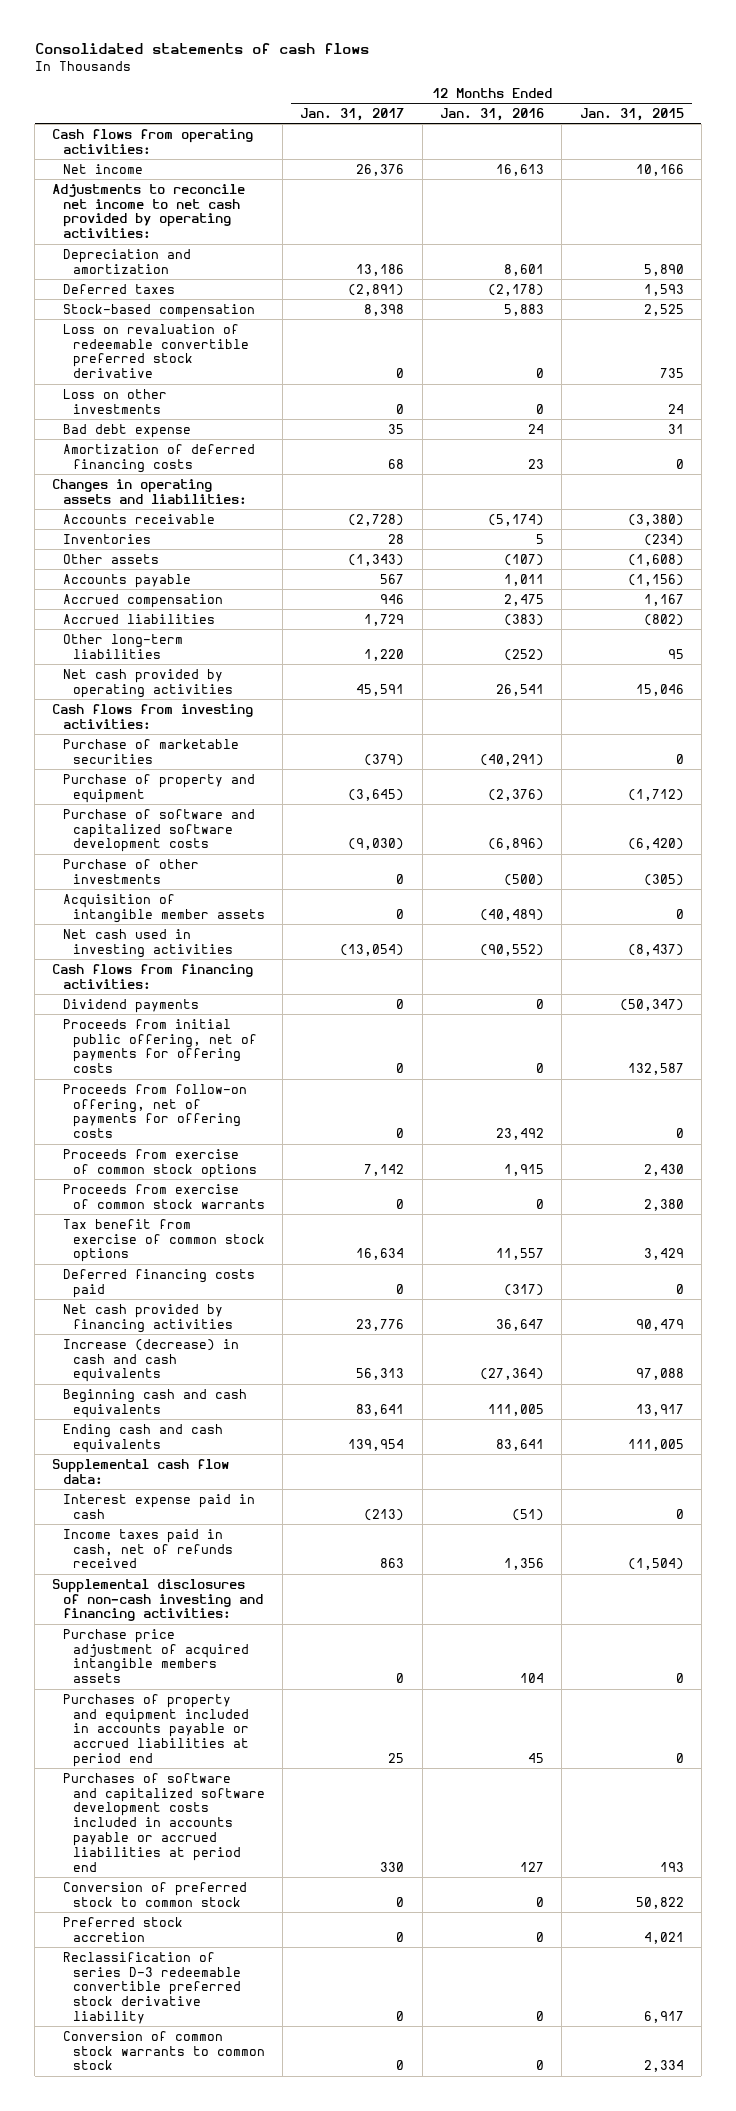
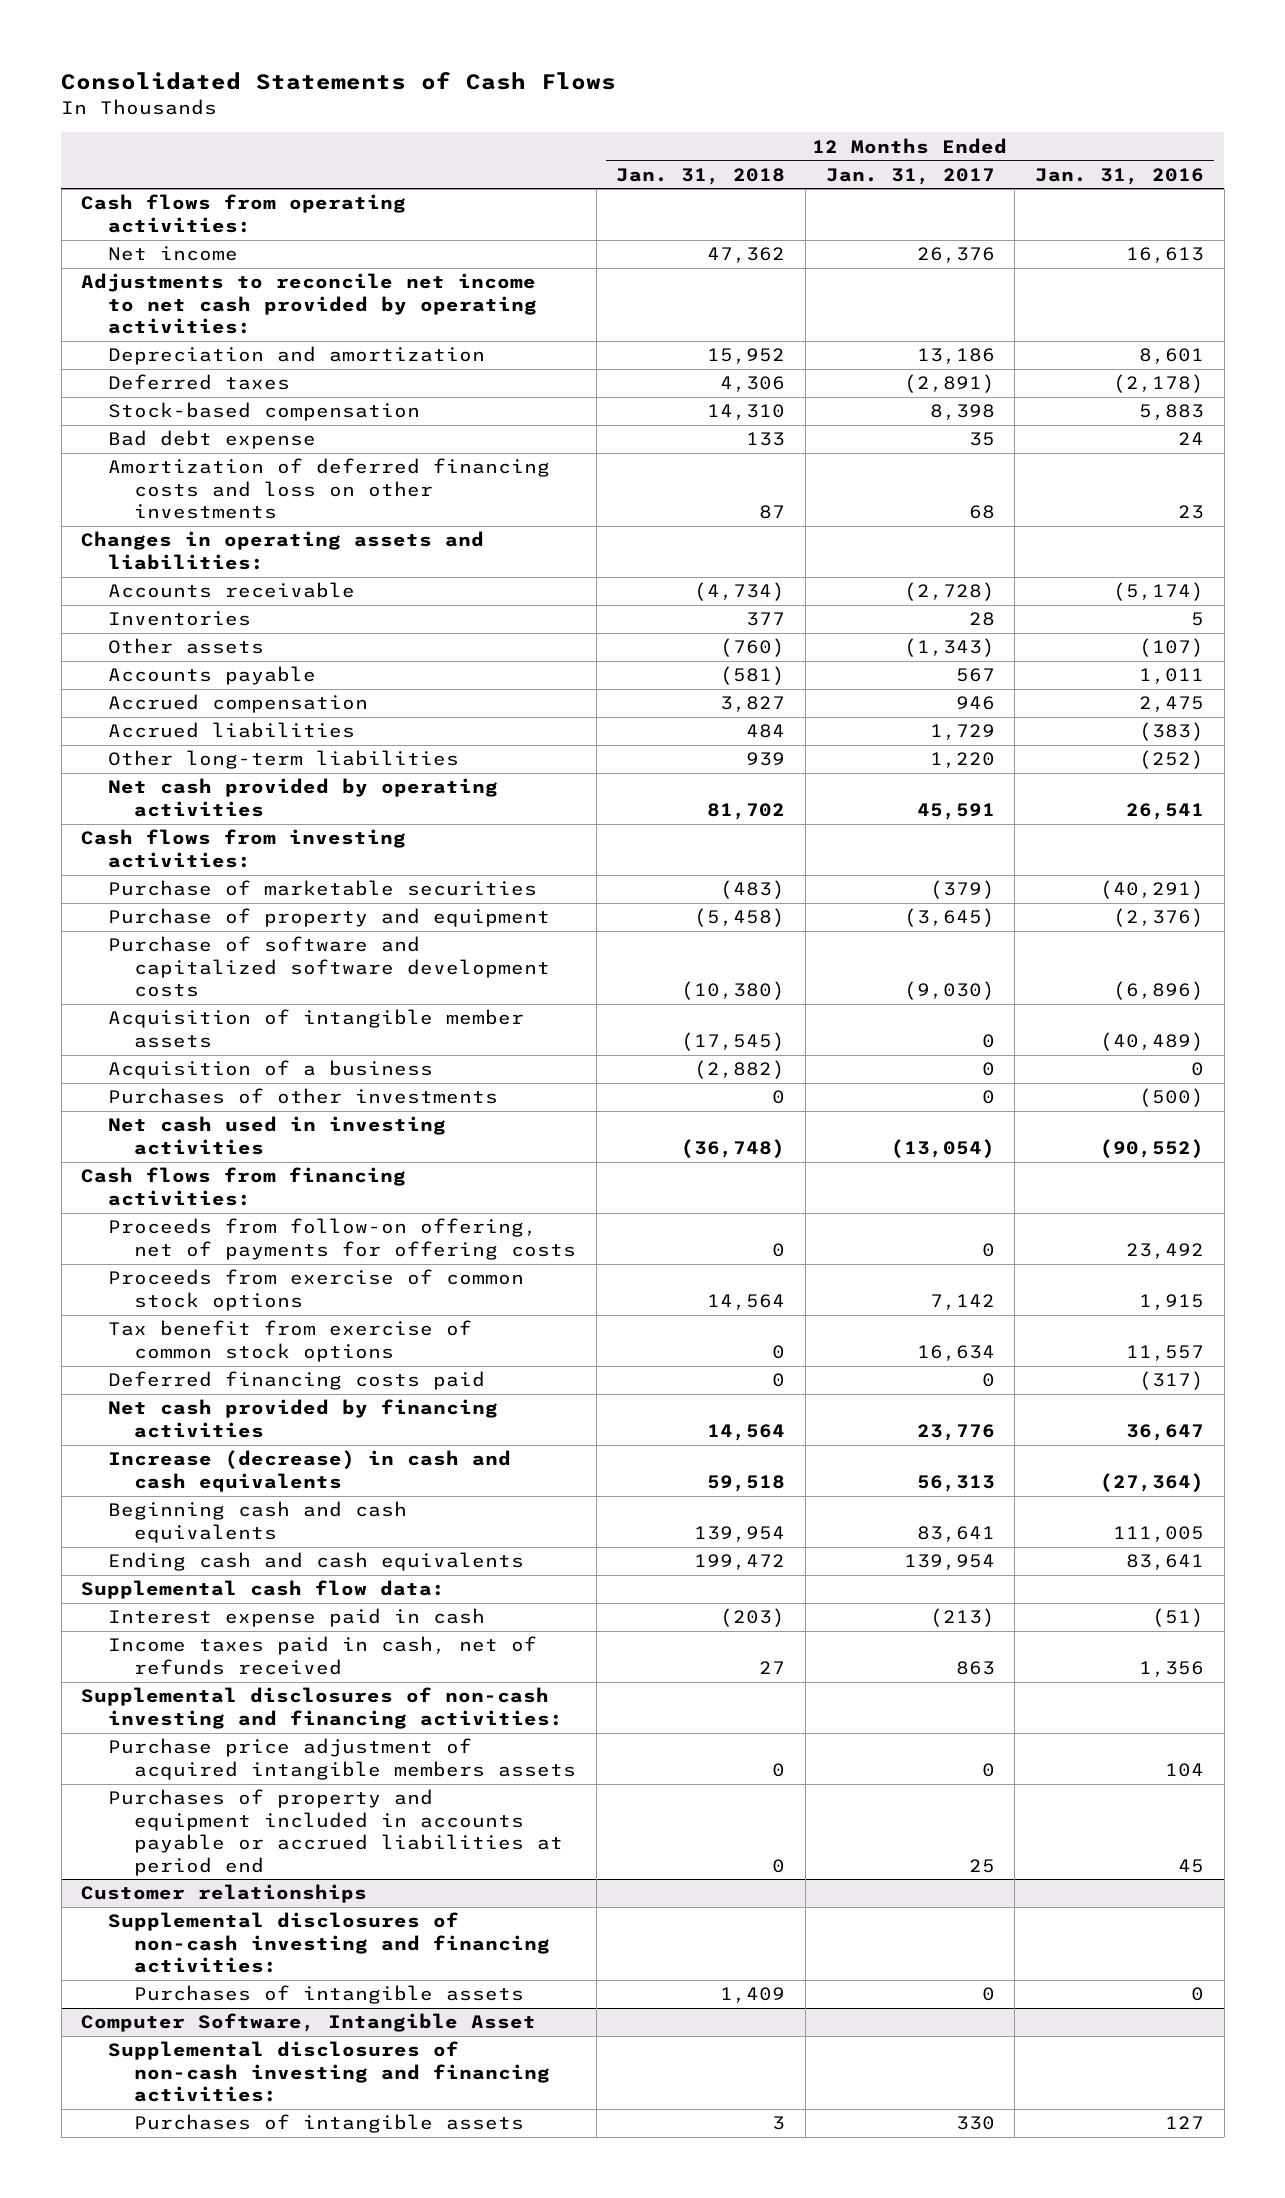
- Consolidated statements of cash flows
+ Consolidated Statements of Cash Flows
- | 12 Months Ended Jan. 31, 2017 | 12 Months Ended Jan. 31, 2016 | 12 Months Ended Jan. 31, 2015
+ | 12 Months Ended Jan. 31, 2018 | 12 Months Ended Jan. 31, 2017 | 12 Months Ended Jan. 31, 2016
- Loss on revaluation of redeemable convertible preferred stock derivative | 0 | 0 | 735
- Loss on other investments | 0 | 0 | 24
- Amortization of deferred financing costs | 68 | 23 | 0
+ Amortization of deferred financing costs and loss on other investments | 87 | 68 | 23
- Purchase of other investments | 0 | (500) | (305)
+ Acquisition of a business | (2,882) | 0 | 0
+ Purchases of other investments | 0 | 0 | (500)
- Dividend payments | 0 | 0 | (50,347)
- Proceeds from initial public offering, net of payments for offering costs | 0 | 0 | 132,587
- Proceeds from exercise of common stock warrants | 0 | 0 | 2,380
- Purchases of software and capitalized software development costs included in accounts payable or accrued liabilities at period end | 330 | 127 | 193
- Conversion of preferred stock to common stock | 0 | 0 | 50,822
- Preferred stock accretion | 0 | 0 | 4,021
- Reclassification of series D-3 redeemable convertible preferred stock derivative liability | 0 | 0 | 6,917
- Conversion of common stock warrants to common stock | 0 | 0 | 2,334
+ Customer relationships
+ Supplemental disclosures of non-cash investing and financing activities:
+ Purchases of intangible assets | 1,409 | 0 | 0
+ Computer Software, Intangible Asset
+ Supplemental disclosures of non-cash investing and financing activities:
+ Purchases of intangible assets | 3 | 330 | 127

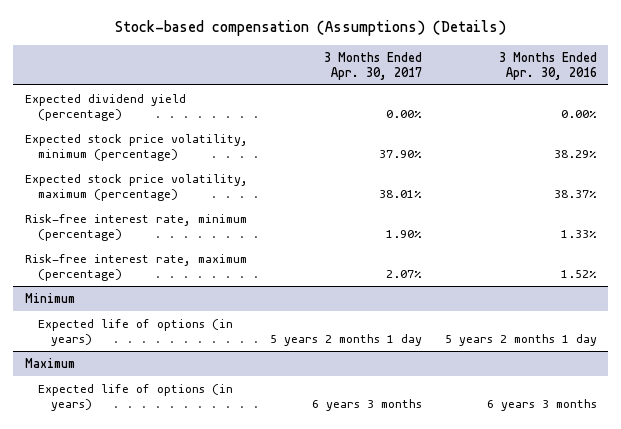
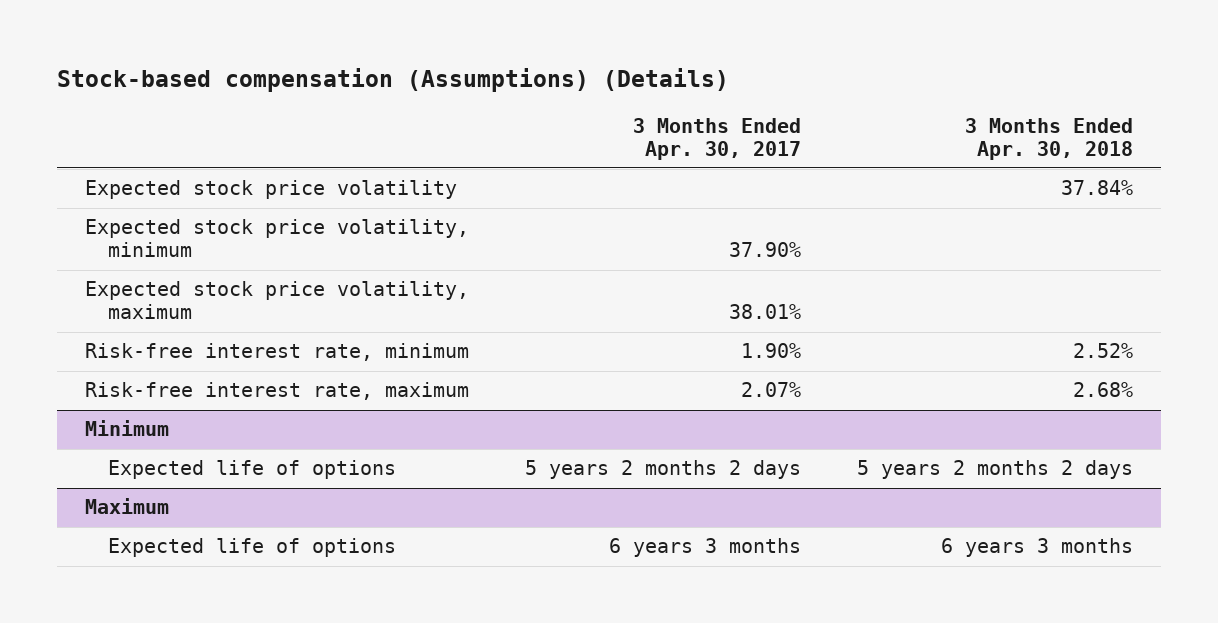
- | 3 Months Ended Apr. 30, 2017 | 3 Months Ended Apr. 30, 2016
+ | 3 Months Ended Apr. 30, 2017 | 3 Months Ended Apr. 30, 2018
- Expected dividend yield (percentage) | 0.00% | 0.00%
- Expected stock price volatility, minimum (percentage) | 37.90% | 38.29%
- Expected stock price volatility, maximum (percentage) | 38.01% | 38.37%
- Risk-free interest rate, minimum (percentage) | 1.90% | 1.33%
- Risk-free interest rate, maximum (percentage) | 2.07% | 1.52%
+ Expected stock price volatility | | 37.84%
+ Expected stock price volatility, minimum | 37.90% |
+ Expected stock price volatility, maximum | 38.01% |
+ Risk-free interest rate, minimum | 1.90% | 2.52%
+ Risk-free interest rate, maximum | 2.07% | 2.68%
@ Minimum
- Expected life of options (in years) | 5 years 2 months 1 day | 5 years 2 months 1 day
+ Expected life of options | 5 years 2 months 2 days | 5 years 2 months 2 days
@ Maximum
- Expected life of options (in years) | 6 years 3 months | 6 years 3 months
+ Expected life of options | 6 years 3 months | 6 years 3 months

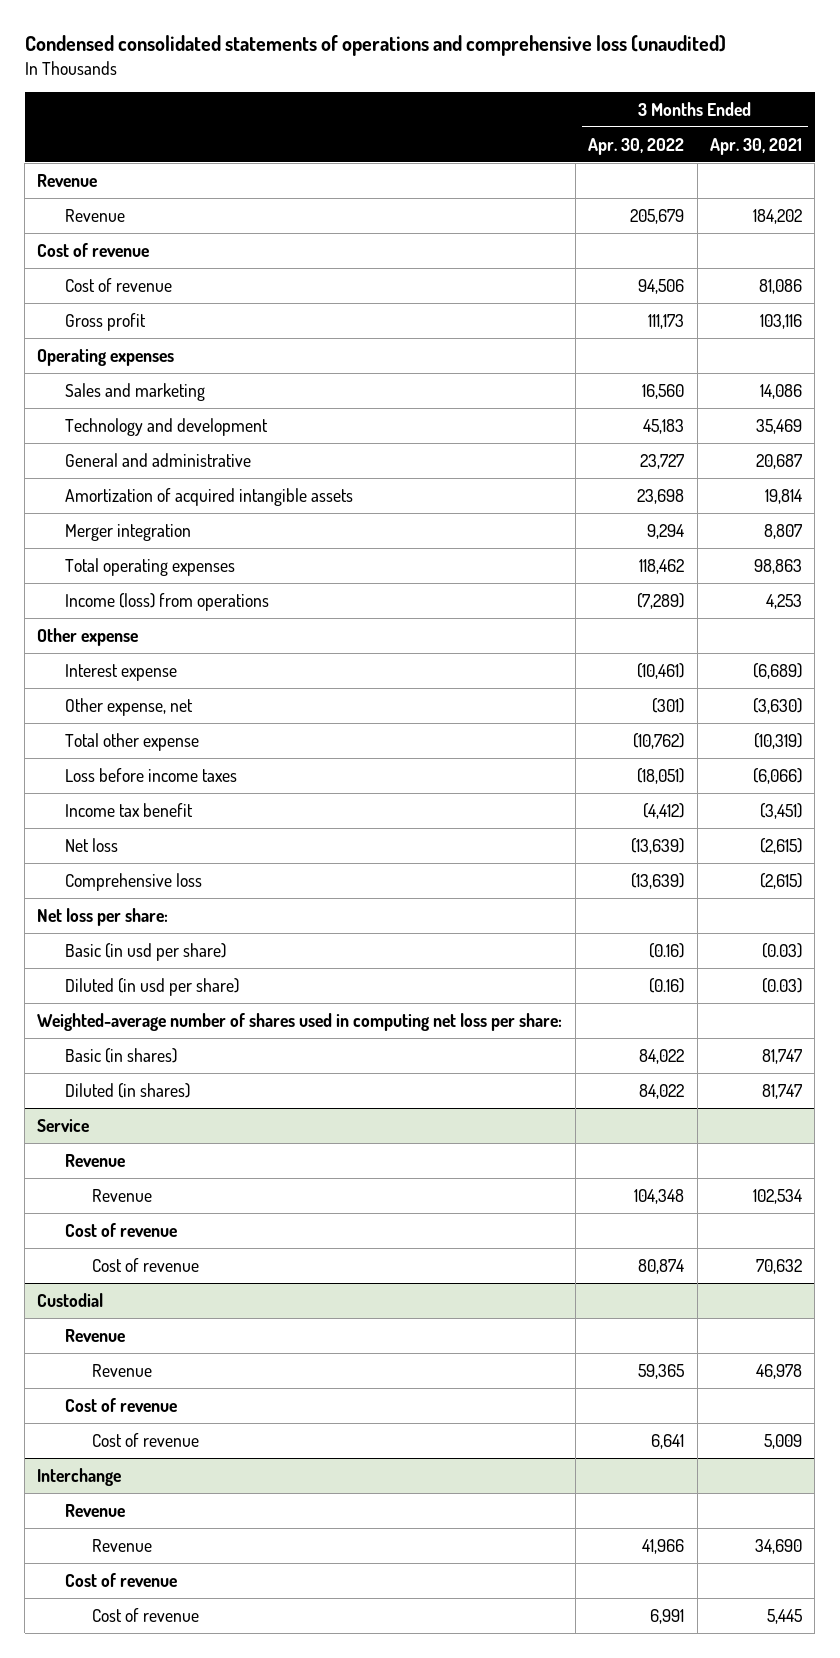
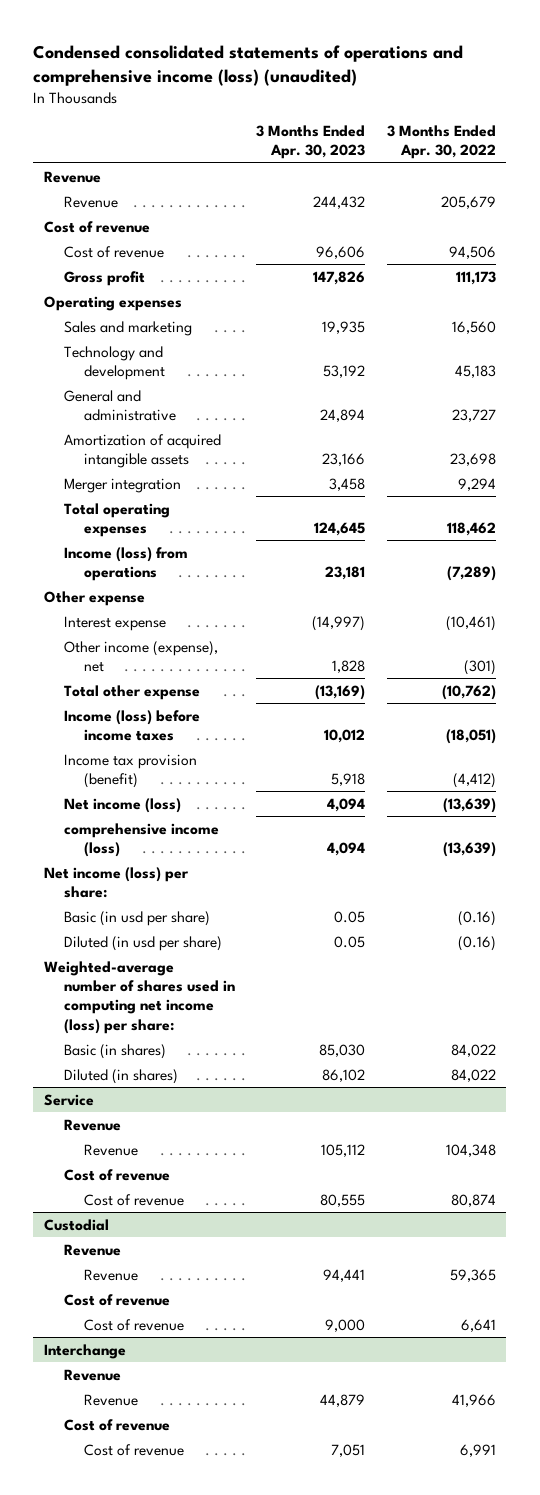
- Condensed consolidated statements of operations and comprehensive loss (unaudited)
+ Condensed consolidated statements of operations and comprehensive income (loss) (unaudited)
- | 3 Months Ended Apr. 30, 2022 | 3 Months Ended Apr. 30, 2021
+ | 3 Months Ended Apr. 30, 2023 | 3 Months Ended Apr. 30, 2022
- Other expense, net | (301) | (3,630)
+ Other income (expense), net | 1,828 | (301)
- Loss before income taxes | (18,051) | (6,066)
- Income tax benefit | (4,412) | (3,451)
- Net loss | (13,639) | (2,615)
- Comprehensive loss | (13,639) | (2,615)
- Net loss per share:
+ Income (loss) before income taxes | 10,012 | (18,051)
+ Income tax provision (benefit) | 5,918 | (4,412)
+ Net income (loss) | 4,094 | (13,639)
+ comprehensive income (loss) | 4,094 | (13,639)
+ Net income (loss) per share:
- Weighted-average number of shares used in computing net loss per share:
+ Weighted-average number of shares used in computing net income (loss) per share:

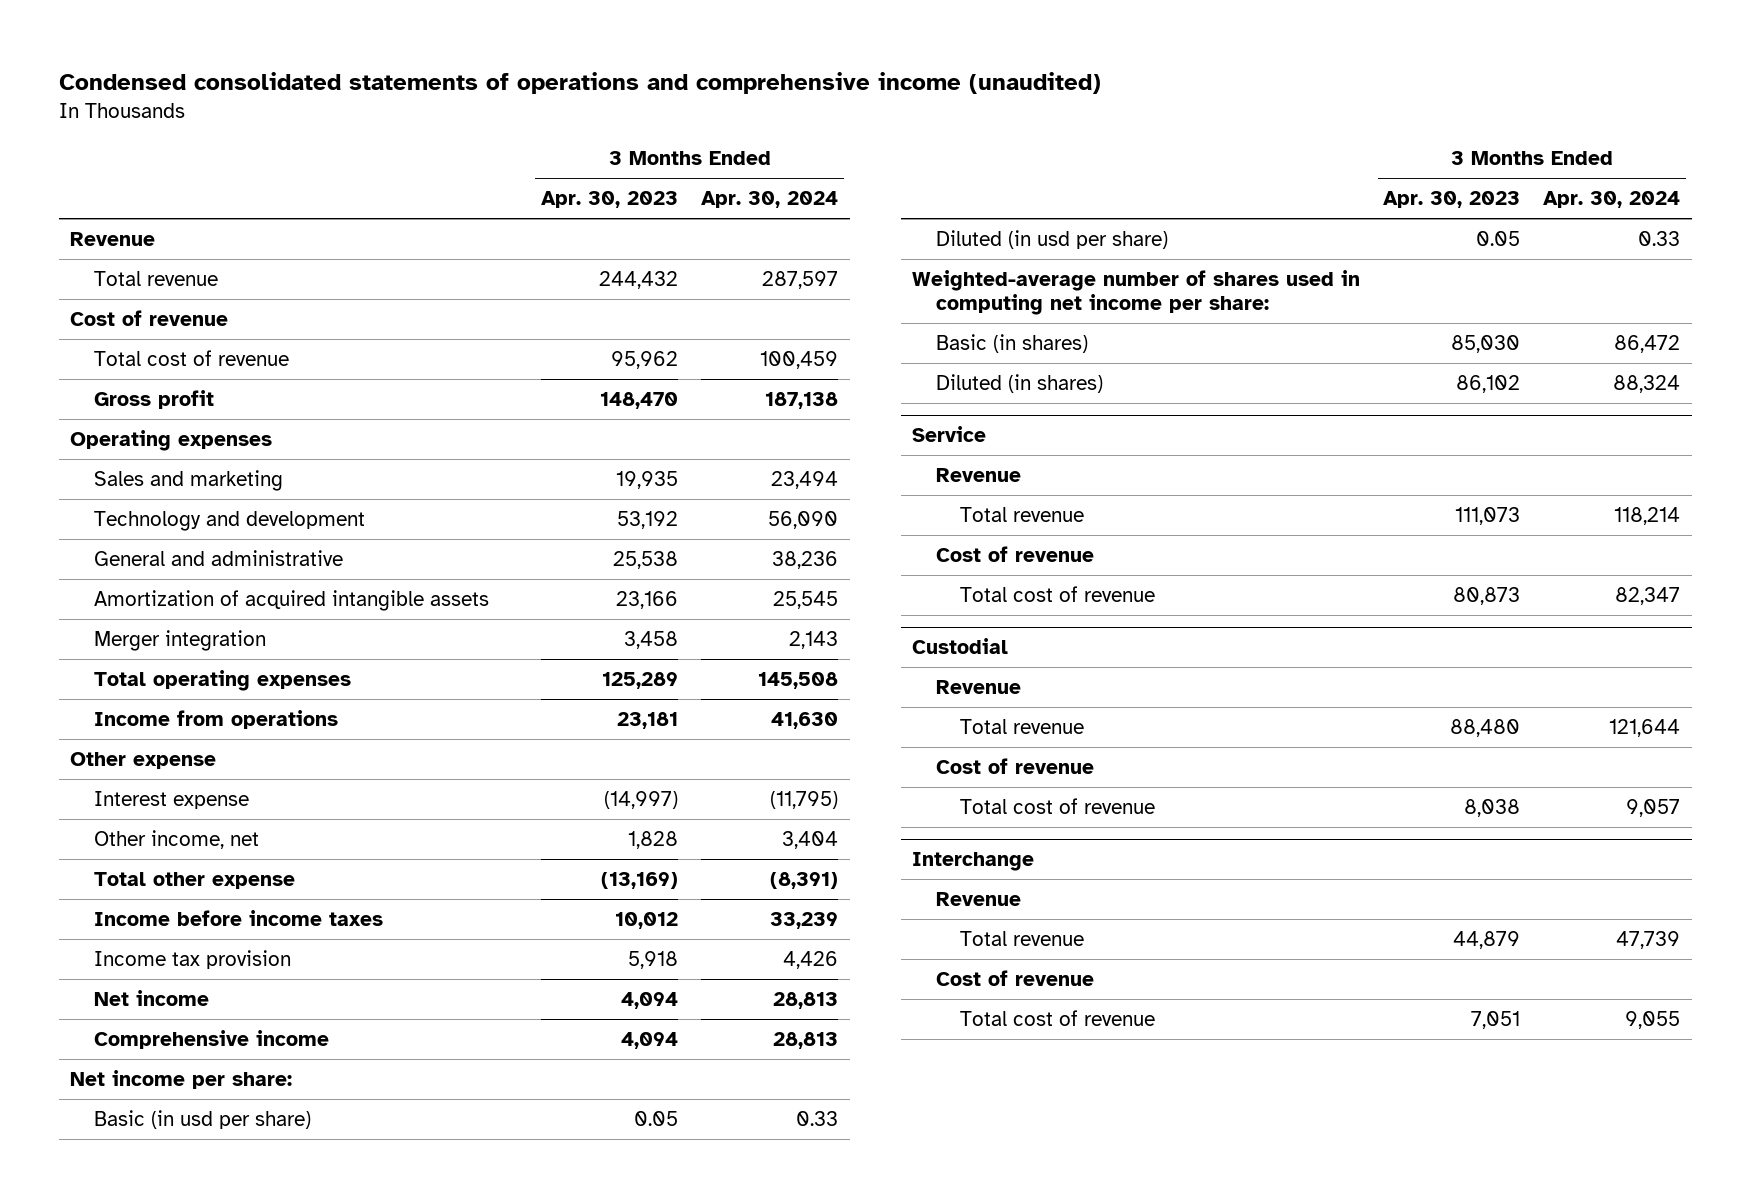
- Condensed consolidated statements of operations and comprehensive income (loss) (unaudited)
+ Condensed consolidated statements of operations and comprehensive income (unaudited)
- | 3 Months Ended Apr. 30, 2023 | 3 Months Ended Apr. 30, 2022
+ | 3 Months Ended Apr. 30, 2023 | 3 Months Ended Apr. 30, 2024
- Revenue | 244,432 | 205,679
+ Total revenue | 244,432 | 287,597
- Cost of revenue | 96,606 | 94,506
- Gross profit | 147,826 | 111,173
+ Total cost of revenue | 95,962 | 100,459
+ Gross profit | 148,470 | 187,138
- General and administrative | 24,894 | 23,727
+ General and administrative | 25,538 | 38,236
- Total operating expenses | 124,645 | 118,462
- Income (loss) from operations | 23,181 | (7,289)
+ Total operating expenses | 125,289 | 145,508
+ Income from operations | 23,181 | 41,630
- Other income (expense), net | 1,828 | (301)
+ Other income, net | 1,828 | 3,404
- Income (loss) before income taxes | 10,012 | (18,051)
- Income tax provision (benefit) | 5,918 | (4,412)
- Net income (loss) | 4,094 | (13,639)
- comprehensive income (loss) | 4,094 | (13,639)
- Net income (loss) per share:
+ Income before income taxes | 10,012 | 33,239
+ Income tax provision | 5,918 | 4,426
+ Net income | 4,094 | 28,813
+ Comprehensive income | 4,094 | 28,813
+ Net income per share:
- Weighted-average number of shares used in computing net income (loss) per share:
+ Weighted-average number of shares used in computing net income per share:
@ Service
- Revenue | 105,112 | 104,348
+ Total revenue | 111,073 | 118,214
- Cost of revenue | 80,555 | 80,874
+ Total cost of revenue | 80,873 | 82,347
@ Custodial
- Revenue | 94,441 | 59,365
+ Total revenue | 88,480 | 121,644
- Cost of revenue | 9,000 | 6,641
+ Total cost of revenue | 8,038 | 9,057
@ Interchange
- Revenue | 44,879 | 41,966
+ Total revenue | 44,879 | 47,739
- Cost of revenue | 7,051 | 6,991
+ Total cost of revenue | 7,051 | 9,055

